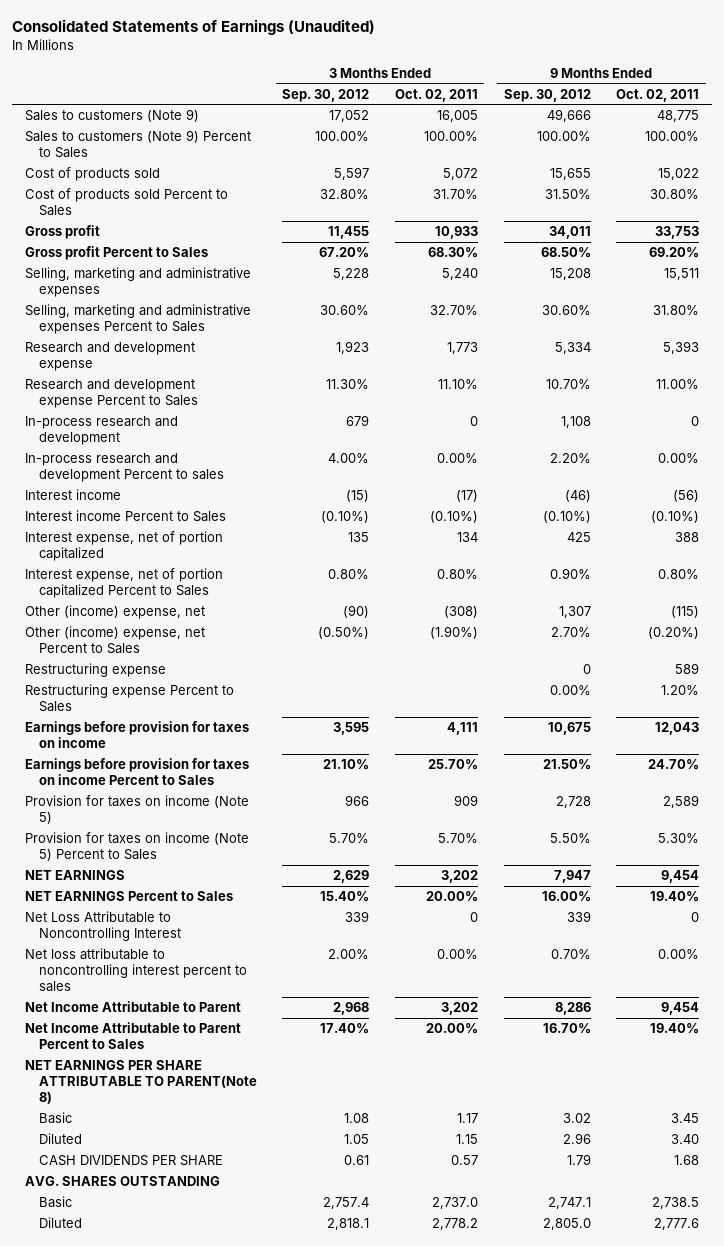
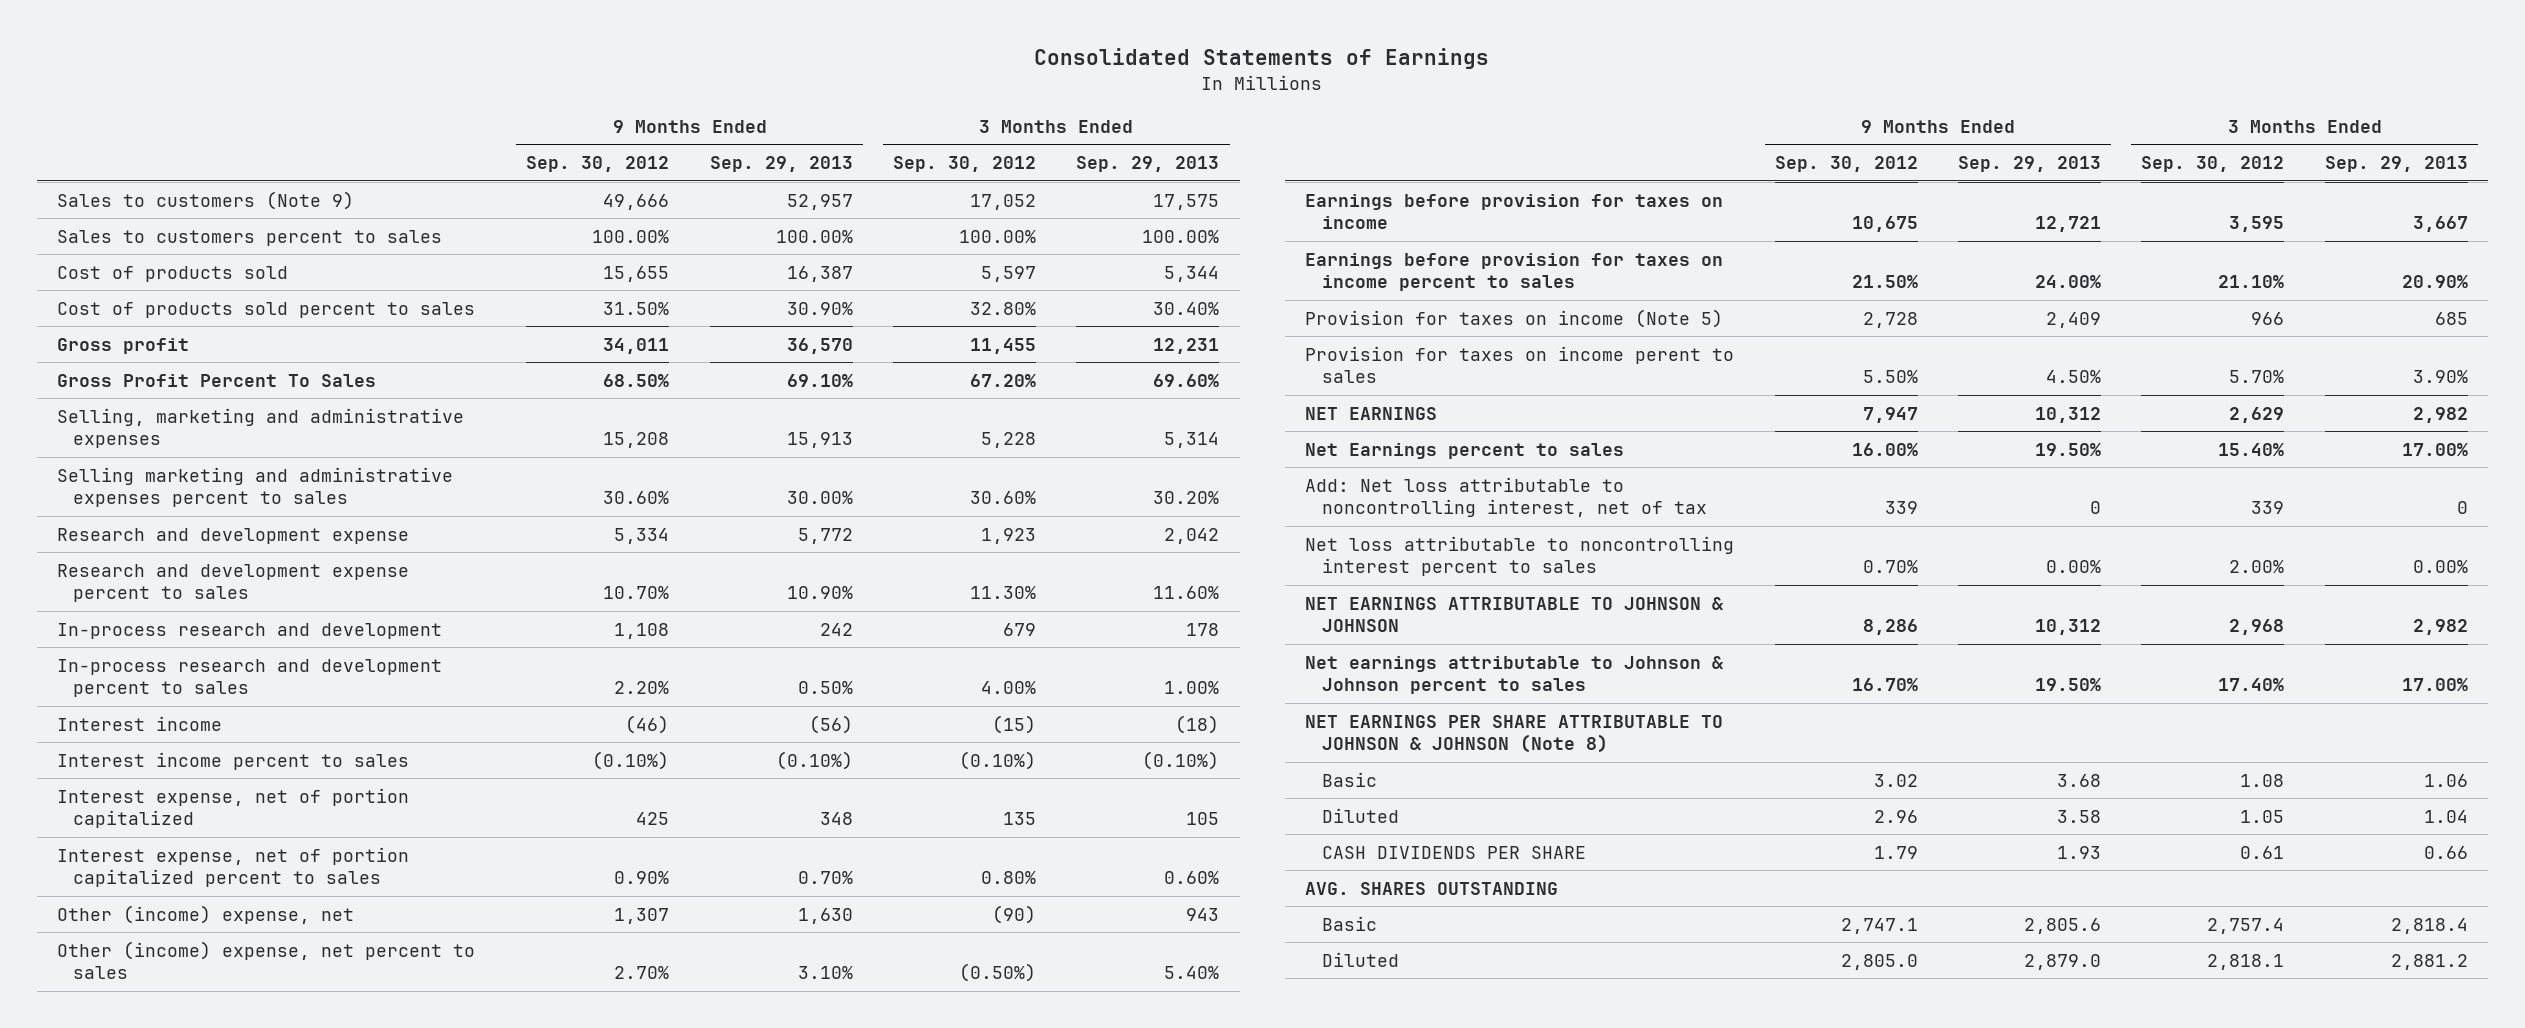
- Consolidated Statements of Earnings (Unaudited)
+ Consolidated Statements of Earnings
- | 3 Months Ended Sep. 30, 2012 | 3 Months Ended Oct. 02, 2011 | 9 Months Ended Sep. 30, 2012 | 9 Months Ended Oct. 02, 2011
+ | 9 Months Ended Sep. 30, 2012 | 9 Months Ended Sep. 29, 2013 | 3 Months Ended Sep. 30, 2012 | 3 Months Ended Sep. 29, 2013
- Sales to customers (Note 9) Percent to Sales | 100.00% | 100.00% | 100.00% | 100.00%
+ Sales to customers percent to sales | 100.00% | 100.00% | 100.00% | 100.00%
- Cost of products sold Percent to Sales | 32.80% | 31.70% | 31.50% | 30.80%
+ Cost of products sold percent to sales | 31.50% | 30.90% | 32.80% | 30.40%
- Gross profit Percent to Sales | 67.20% | 68.30% | 68.50% | 69.20%
+ Gross Profit Percent To Sales | 68.50% | 69.10% | 67.20% | 69.60%
- Selling, marketing and administrative expenses Percent to Sales | 30.60% | 32.70% | 30.60% | 31.80%
+ Selling marketing and administrative expenses percent to sales | 30.60% | 30.00% | 30.60% | 30.20%
- Research and development expense Percent to Sales | 11.30% | 11.10% | 10.70% | 11.00%
+ Research and development expense percent to sales | 10.70% | 10.90% | 11.30% | 11.60%
- In-process research and development Percent to sales | 4.00% | 0.00% | 2.20% | 0.00%
+ In-process research and development percent to sales | 2.20% | 0.50% | 4.00% | 1.00%
- Interest income Percent to Sales | (0.10%) | (0.10%) | (0.10%) | (0.10%)
+ Interest income percent to sales | (0.10%) | (0.10%) | (0.10%) | (0.10%)
- Interest expense, net of portion capitalized Percent to Sales | 0.80% | 0.80% | 0.90% | 0.80%
+ Interest expense, net of portion capitalized percent to sales | 0.90% | 0.70% | 0.80% | 0.60%
- Other (income) expense, net Percent to Sales | (0.50%) | (1.90%) | 2.70% | (0.20%)
- Restructuring expense | | | 0 | 589
- Restructuring expense Percent to Sales | | | 0.00% | 1.20%
+ Other (income) expense, net percent to sales | 2.70% | 3.10% | (0.50%) | 5.40%
- Earnings before provision for taxes on income Percent to Sales | 21.10% | 25.70% | 21.50% | 24.70%
+ Earnings before provision for taxes on income percent to sales | 21.50% | 24.00% | 21.10% | 20.90%
- Provision for taxes on income (Note 5) Percent to Sales | 5.70% | 5.70% | 5.50% | 5.30%
+ Provision for taxes on income perent to sales | 5.50% | 4.50% | 5.70% | 3.90%
- NET EARNINGS Percent to Sales | 15.40% | 20.00% | 16.00% | 19.40%
- Net Loss Attributable to Noncontrolling Interest | 339 | 0 | 339 | 0
+ Net Earnings percent to sales | 16.00% | 19.50% | 15.40% | 17.00%
+ Add: Net loss attributable to noncontrolling interest, net of tax | 339 | 0 | 339 | 0
- Net Income Attributable to Parent | 2,968 | 3,202 | 8,286 | 9,454
- Net Income Attributable to Parent Percent to Sales | 17.40% | 20.00% | 16.70% | 19.40%
- NET EARNINGS PER SHARE ATTRIBUTABLE TO PARENT(Note 8)
+ NET EARNINGS ATTRIBUTABLE TO JOHNSON & JOHNSON | 8,286 | 10,312 | 2,968 | 2,982
+ Net earnings attributable to Johnson & Johnson percent to sales | 16.70% | 19.50% | 17.40% | 17.00%
+ NET EARNINGS PER SHARE ATTRIBUTABLE TO JOHNSON & JOHNSON (Note 8)

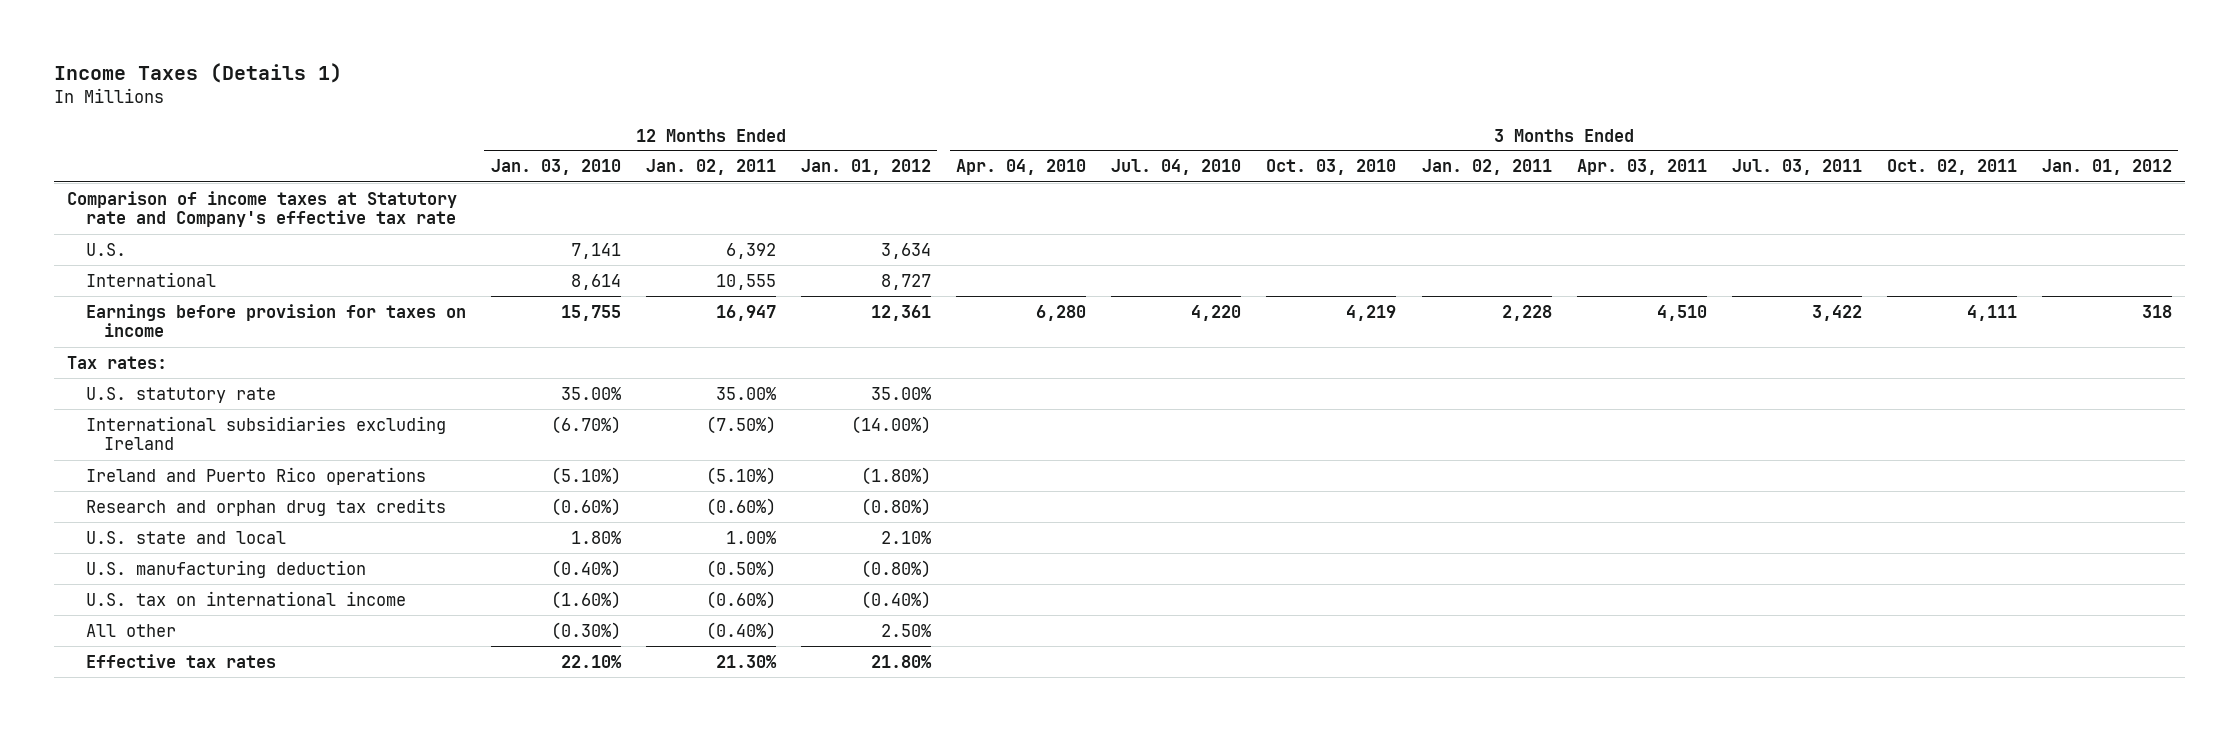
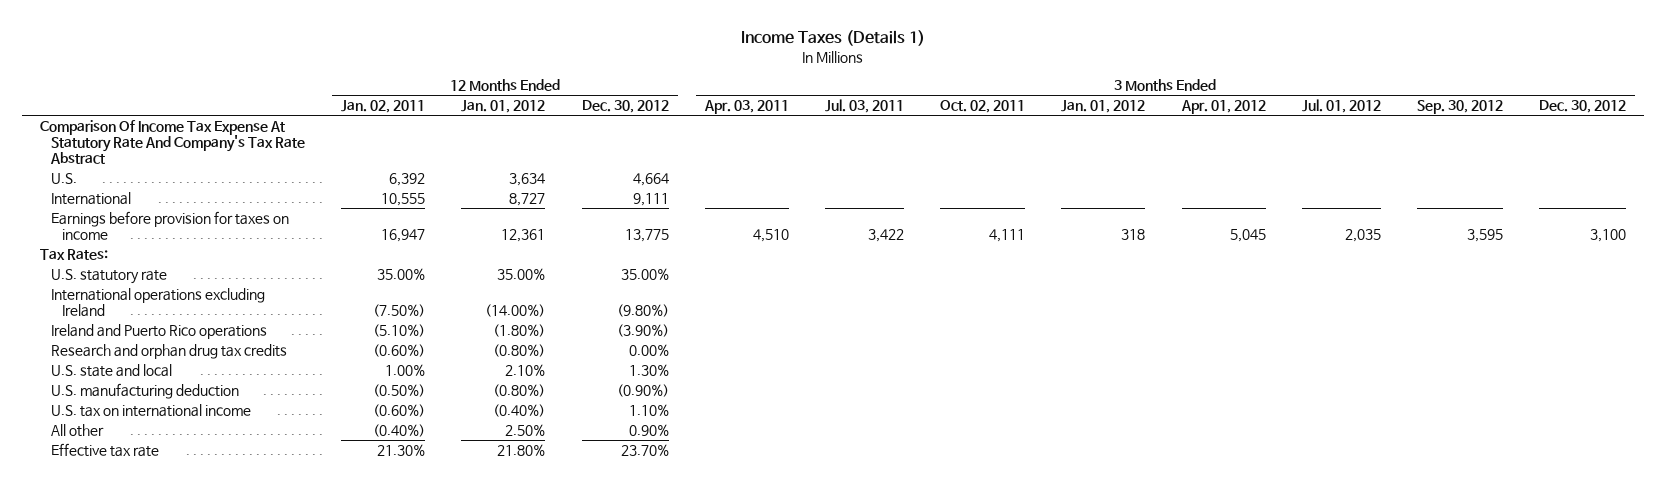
- | 12 Months Ended Jan. 03, 2010 | 12 Months Ended Jan. 02, 2011 | 12 Months Ended Jan. 01, 2012 | 3 Months Ended Apr. 04, 2010 | 3 Months Ended Jul. 04, 2010 | 3 Months Ended Oct. 03, 2010 | 3 Months Ended Jan. 02, 2011 | 3 Months Ended Apr. 03, 2011 | 3 Months Ended Jul. 03, 2011 | 3 Months Ended Oct. 02, 2011 | 3 Months Ended Jan. 01, 2012
+ | 12 Months Ended Jan. 02, 2011 | 12 Months Ended Jan. 01, 2012 | 12 Months Ended Dec. 30, 2012 | 3 Months Ended Apr. 03, 2011 | 3 Months Ended Jul. 03, 2011 | 3 Months Ended Oct. 02, 2011 | 3 Months Ended Jan. 01, 2012 | 3 Months Ended Apr. 01, 2012 | 3 Months Ended Jul. 01, 2012 | 3 Months Ended Sep. 30, 2012 | 3 Months Ended Dec. 30, 2012
- Comparison of income taxes at Statutory rate and Company's effective tax rate
+ Comparison Of Income Tax Expense At Statutory Rate And Company's Tax Rate Abstract
- Tax rates:
+ Tax Rates:
- International subsidiaries excluding Ireland | (6.70%) | (7.50%) | (14.00%) | | | | | | | |
+ International operations excluding Ireland | (7.50%) | (14.00%) | (9.80%) | | | | | | | |
- Effective tax rates | 22.10% | 21.30% | 21.80% | | | | | | | |
+ Effective tax rate | 21.30% | 21.80% | 23.70% | | | | | | | |

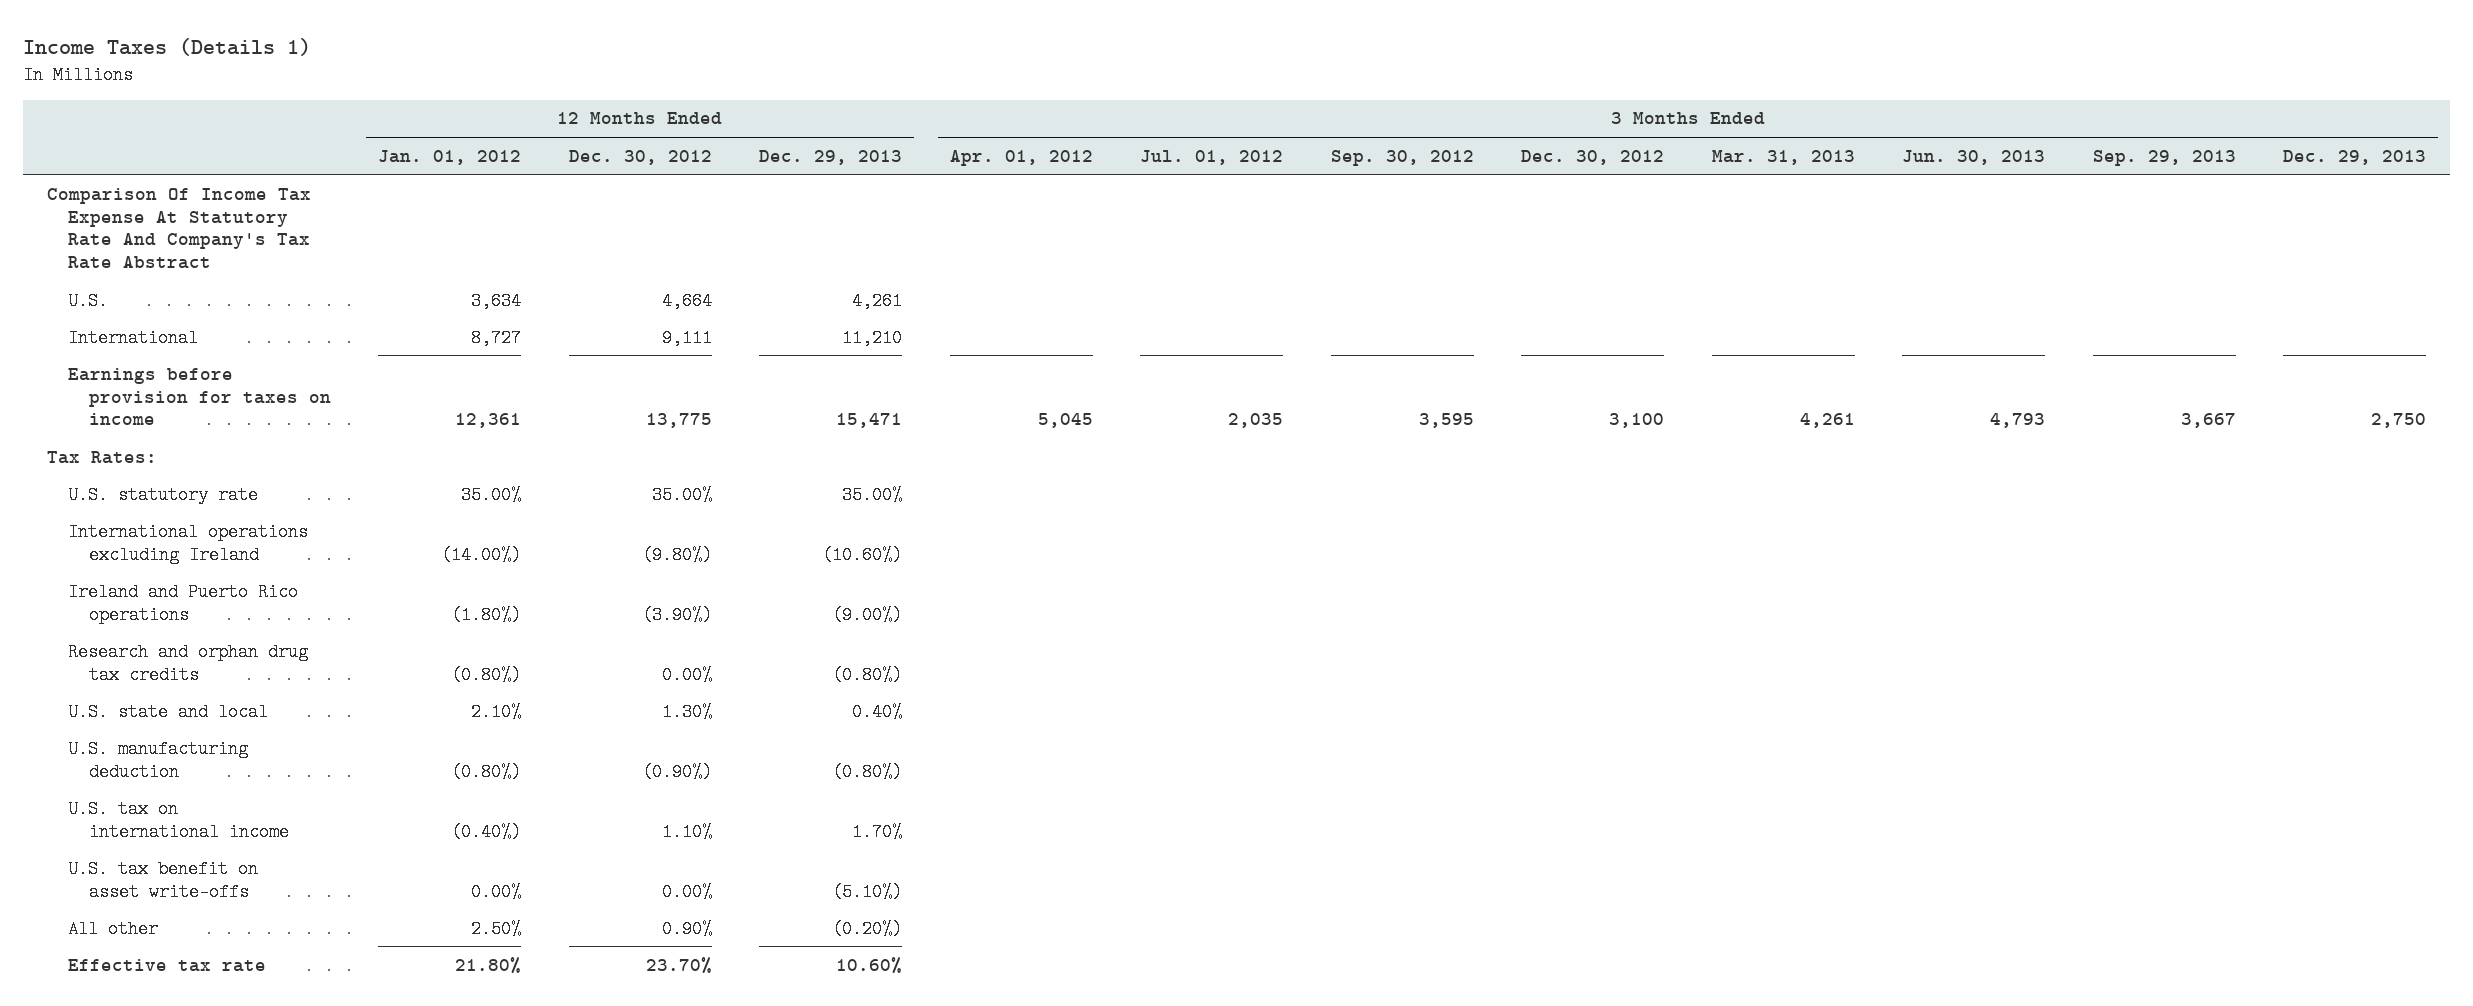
- | 12 Months Ended Jan. 02, 2011 | 12 Months Ended Jan. 01, 2012 | 12 Months Ended Dec. 30, 2012 | 3 Months Ended Apr. 03, 2011 | 3 Months Ended Jul. 03, 2011 | 3 Months Ended Oct. 02, 2011 | 3 Months Ended Jan. 01, 2012 | 3 Months Ended Apr. 01, 2012 | 3 Months Ended Jul. 01, 2012 | 3 Months Ended Sep. 30, 2012 | 3 Months Ended Dec. 30, 2012
+ | 12 Months Ended Jan. 01, 2012 | 12 Months Ended Dec. 30, 2012 | 12 Months Ended Dec. 29, 2013 | 3 Months Ended Apr. 01, 2012 | 3 Months Ended Jul. 01, 2012 | 3 Months Ended Sep. 30, 2012 | 3 Months Ended Dec. 30, 2012 | 3 Months Ended Mar. 31, 2013 | 3 Months Ended Jun. 30, 2013 | 3 Months Ended Sep. 29, 2013 | 3 Months Ended Dec. 29, 2013
+ U.S. tax benefit on asset write-offs | 0.00% | 0.00% | (5.10%) | | | | | | | |

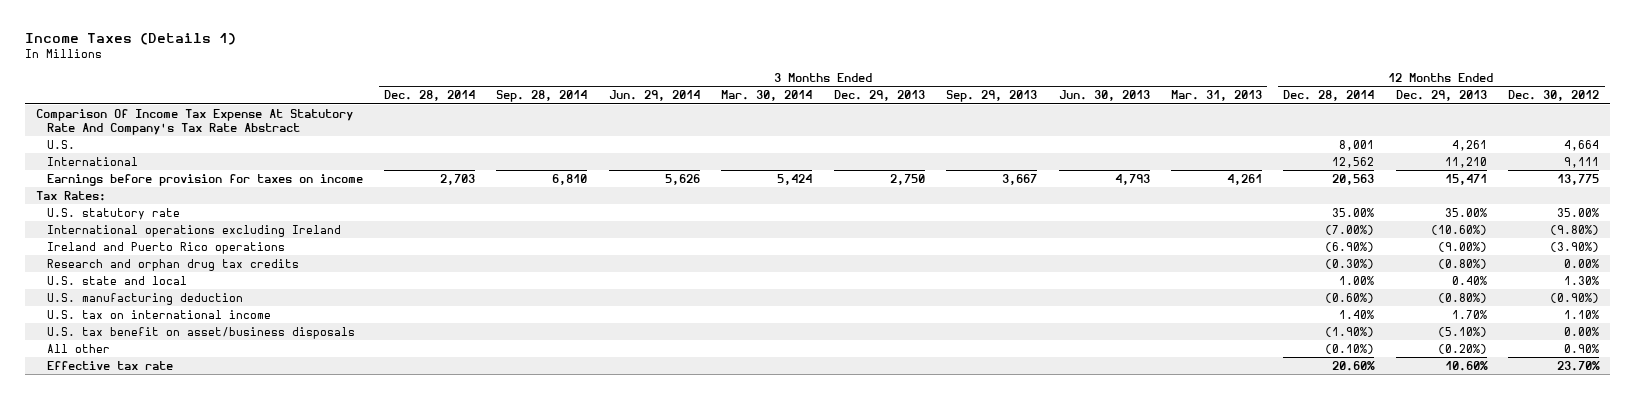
- | 12 Months Ended Jan. 01, 2012 | 12 Months Ended Dec. 30, 2012 | 12 Months Ended Dec. 29, 2013 | 3 Months Ended Apr. 01, 2012 | 3 Months Ended Jul. 01, 2012 | 3 Months Ended Sep. 30, 2012 | 3 Months Ended Dec. 30, 2012 | 3 Months Ended Mar. 31, 2013 | 3 Months Ended Jun. 30, 2013 | 3 Months Ended Sep. 29, 2013 | 3 Months Ended Dec. 29, 2013
+ | 3 Months Ended Dec. 28, 2014 | 3 Months Ended Sep. 28, 2014 | 3 Months Ended Jun. 29, 2014 | 3 Months Ended Mar. 30, 2014 | 3 Months Ended Dec. 29, 2013 | 3 Months Ended Sep. 29, 2013 | 3 Months Ended Jun. 30, 2013 | 3 Months Ended Mar. 31, 2013 | 12 Months Ended Dec. 28, 2014 | 12 Months Ended Dec. 29, 2013 | 12 Months Ended Dec. 30, 2012
- U.S. tax benefit on asset write-offs | 0.00% | 0.00% | (5.10%) | | | | | | | |
+ U.S. tax benefit on asset/business disposals | | | | | | | | | (1.90%) | (5.10%) | 0.00%

